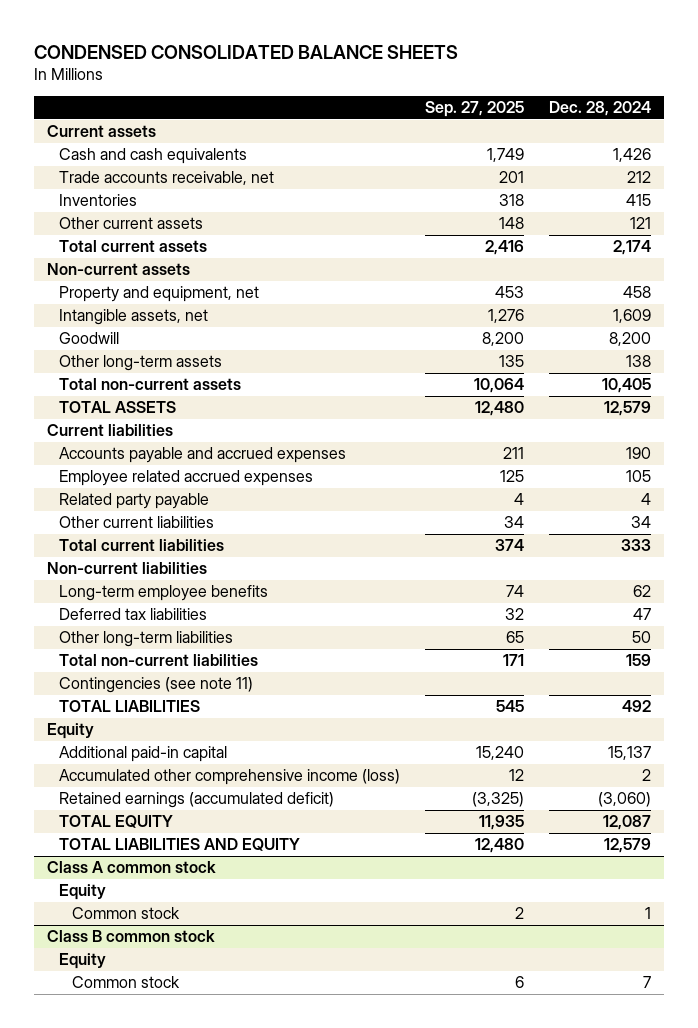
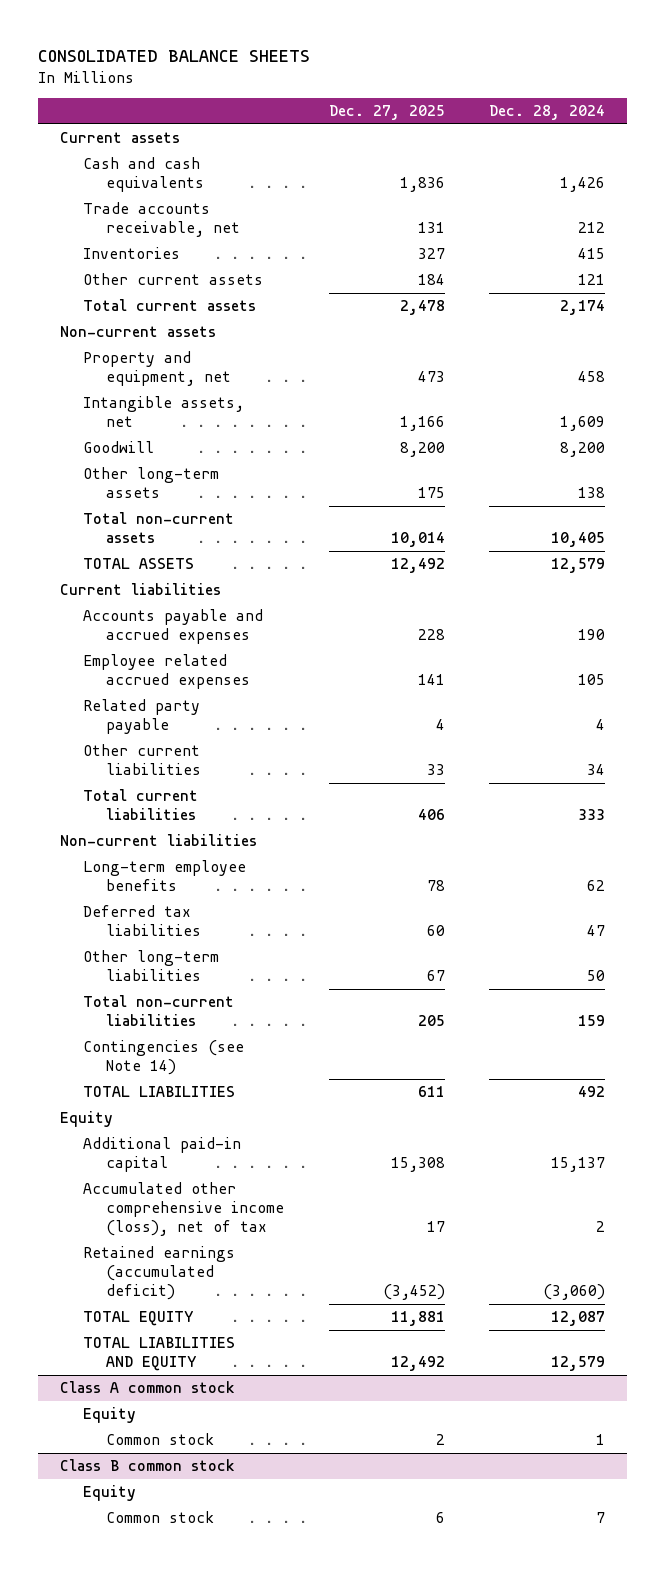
- CONDENSED CONSOLIDATED BALANCE SHEETS
+ CONSOLIDATED BALANCE SHEETS
- | Sep. 27, 2025 | Dec. 28, 2024
+ | Dec. 27, 2025 | Dec. 28, 2024
- Contingencies (see note 11)
+ Contingencies (see Note 14)
- Accumulated other comprehensive income (loss) | 12 | 2
+ Accumulated other comprehensive income (loss), net of tax | 17 | 2

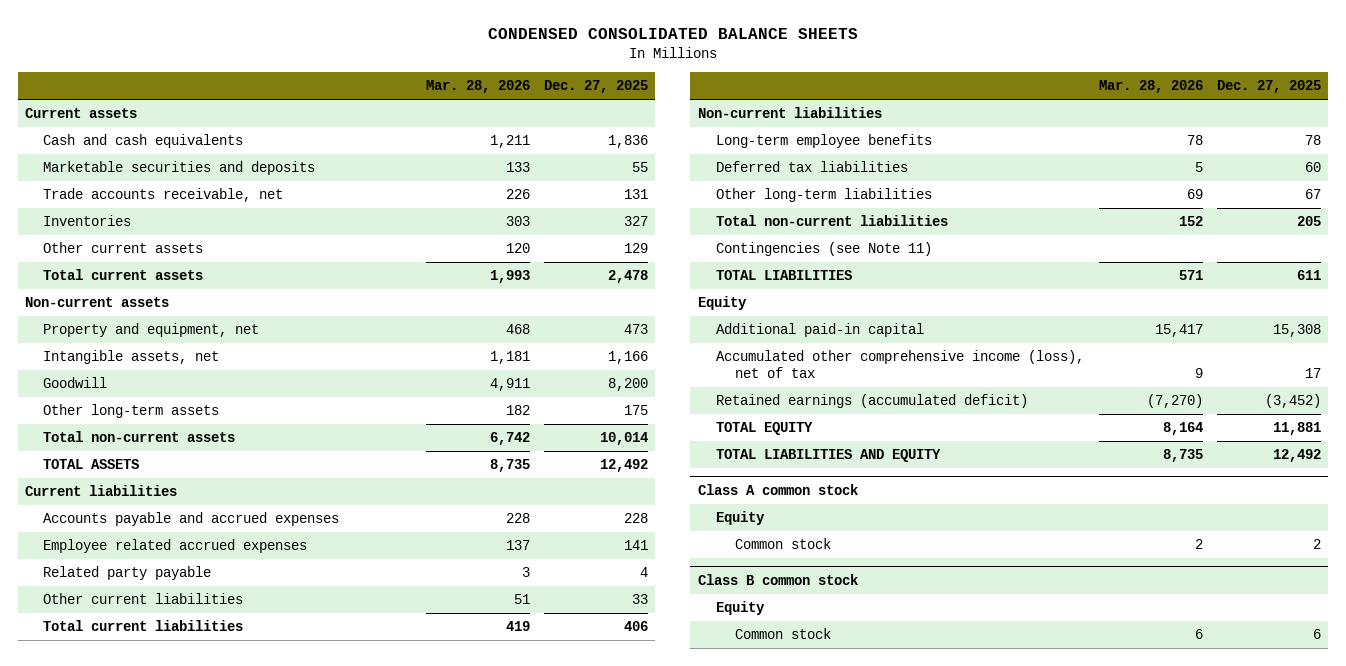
- CONSOLIDATED BALANCE SHEETS
+ CONDENSED CONSOLIDATED BALANCE SHEETS
- | Dec. 27, 2025 | Dec. 28, 2024
+ | Mar. 28, 2026 | Dec. 27, 2025
+ Marketable securities and deposits | 133 | 55
- Other current assets | 184 | 121
+ Other current assets | 120 | 129
- Contingencies (see Note 14)
+ Contingencies (see Note 11)

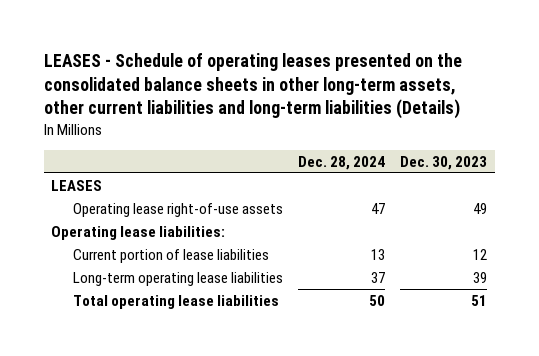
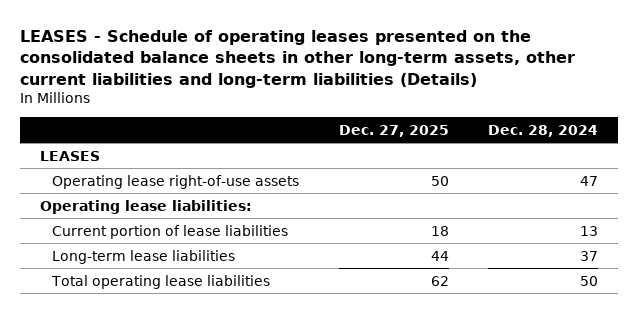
- | Dec. 28, 2024 | Dec. 30, 2023
+ | Dec. 27, 2025 | Dec. 28, 2024
- Long-term operating lease liabilities | 37 | 39
+ Long-term lease liabilities | 44 | 37

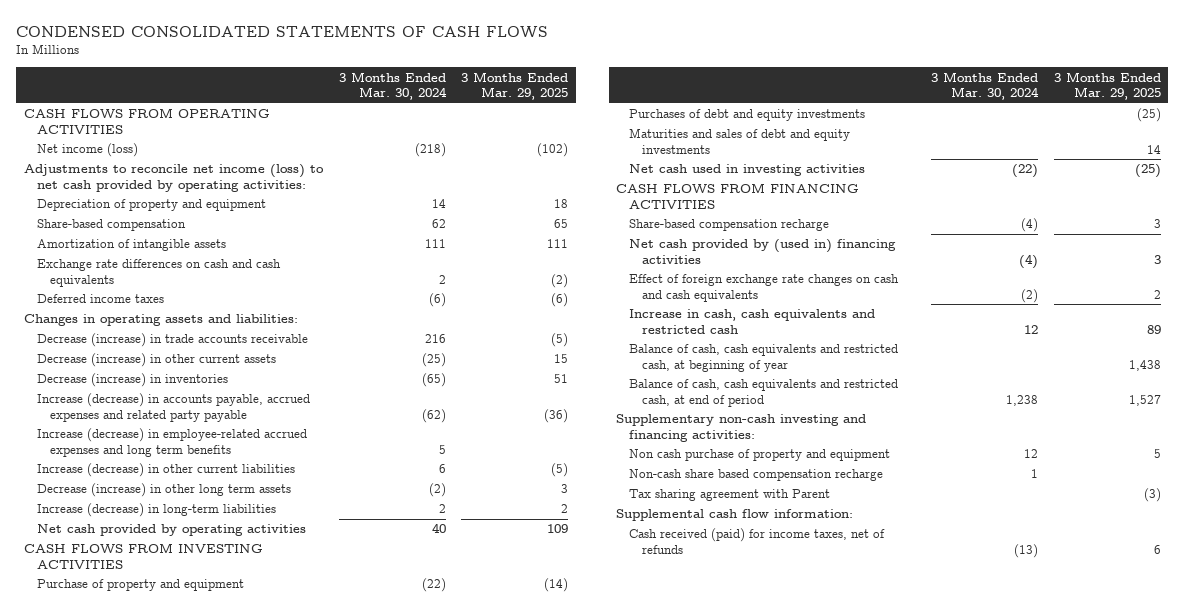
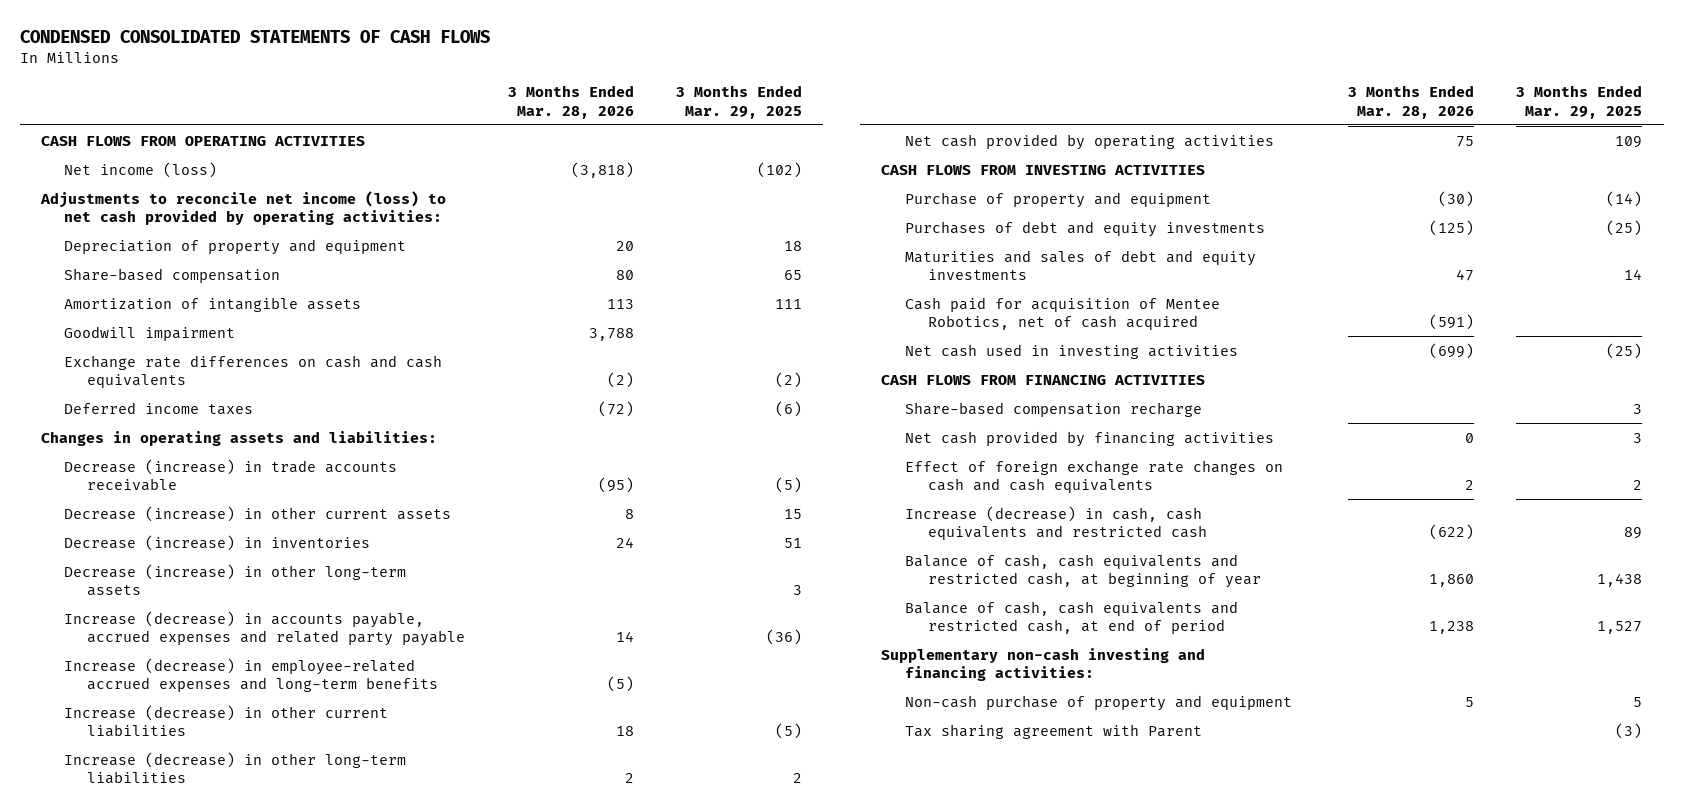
- | 3 Months Ended Mar. 30, 2024 | 3 Months Ended Mar. 29, 2025
+ | 3 Months Ended Mar. 28, 2026 | 3 Months Ended Mar. 29, 2025
+ Goodwill impairment | 3,788 |
+ Decrease (increase) in other long-term assets | | 3
- Increase (decrease) in employee-related accrued expenses and long term benefits | 5 |
+ Increase (decrease) in employee-related accrued expenses and long-term benefits | (5) |
- Decrease (increase) in other long term assets | (2) | 3
- Increase (decrease) in long-term liabilities | 2 | 2
+ Increase (decrease) in other long-term liabilities | 2 | 2
+ Cash paid for acquisition of Mentee Robotics, net of cash acquired | (591) |
- Net cash provided by (used in) financing activities | (4) | 3
+ Net cash provided by financing activities | 0 | 3
- Increase in cash, cash equivalents and restricted cash | 12 | 89
+ Increase (decrease) in cash, cash equivalents and restricted cash | (622) | 89
- Non cash purchase of property and equipment | 12 | 5
- Non-cash share based compensation recharge | 1 |
+ Non-cash purchase of property and equipment | 5 | 5
- Supplemental cash flow information:
- Cash received (paid) for income taxes, net of refunds | (13) | 6

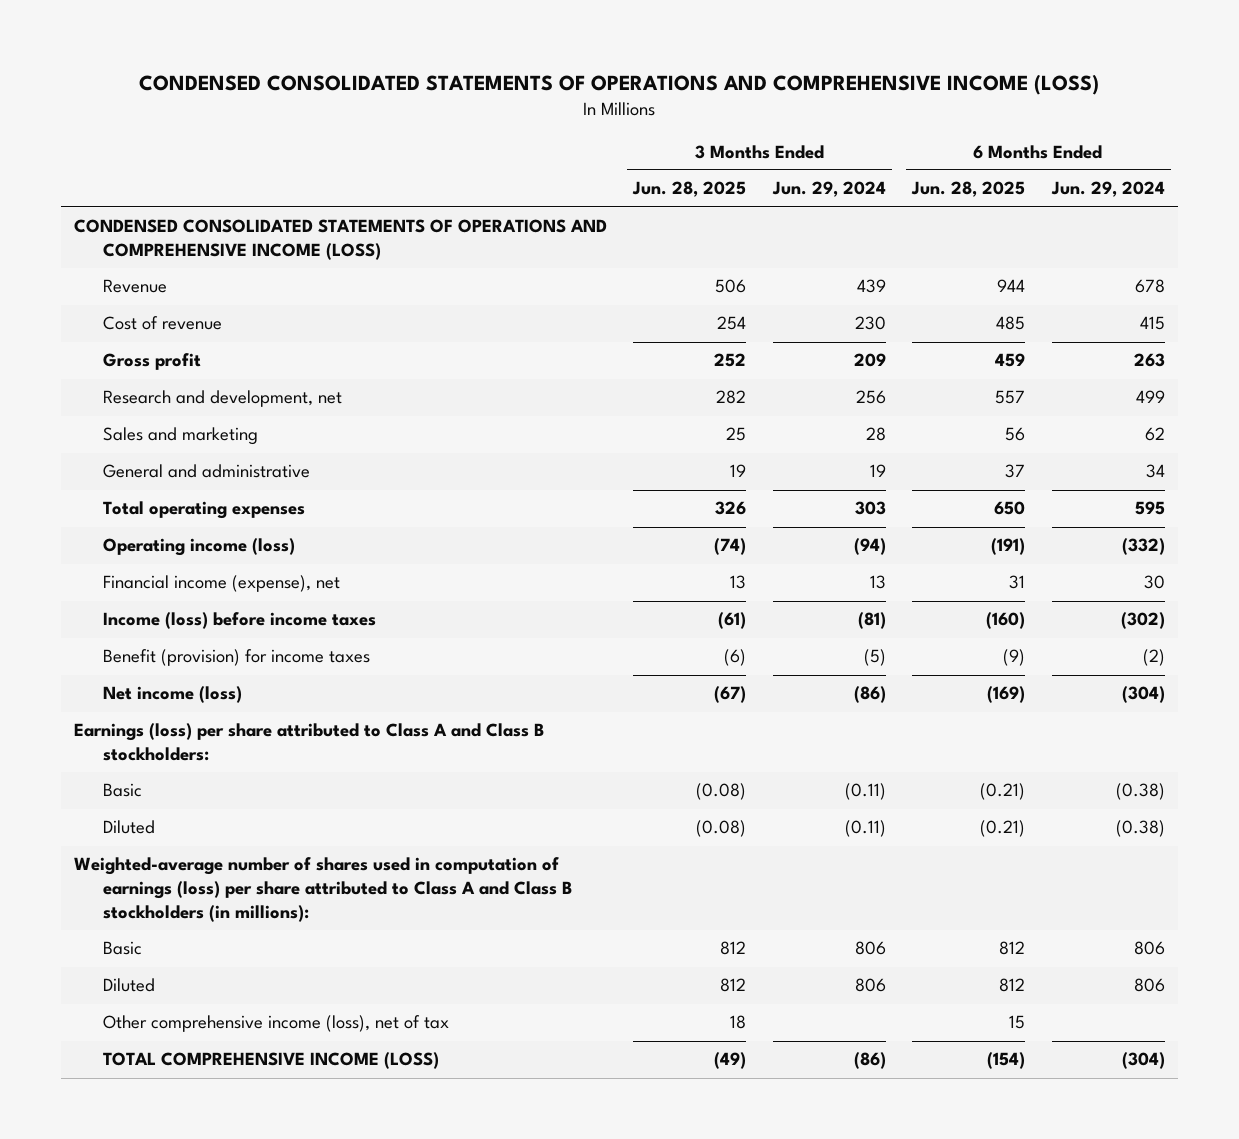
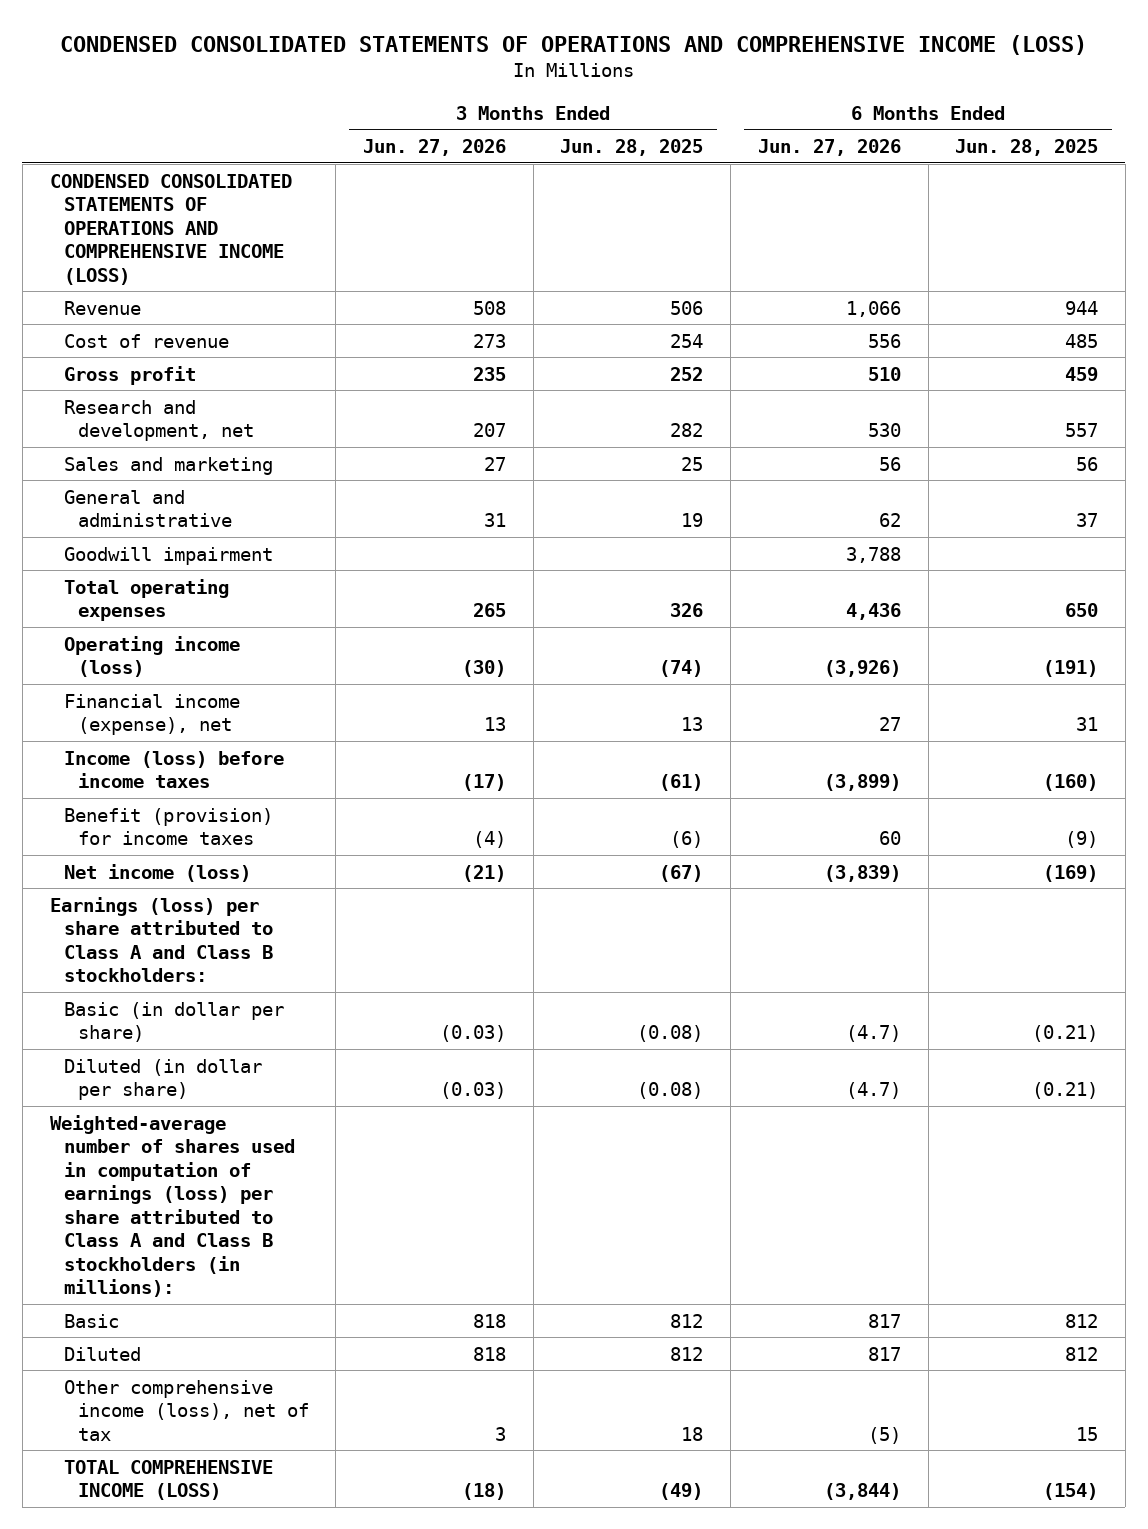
- | 3 Months Ended Jun. 28, 2025 | 3 Months Ended Jun. 29, 2024 | 6 Months Ended Jun. 28, 2025 | 6 Months Ended Jun. 29, 2024
+ | 3 Months Ended Jun. 27, 2026 | 3 Months Ended Jun. 28, 2025 | 6 Months Ended Jun. 27, 2026 | 6 Months Ended Jun. 28, 2025
+ Goodwill impairment | | | 3,788 |
- Basic | (0.08) | (0.11) | (0.21) | (0.38)
- Diluted | (0.08) | (0.11) | (0.21) | (0.38)
+ Basic (in dollar per share) | (0.03) | (0.08) | (4.7) | (0.21)
+ Diluted (in dollar per share) | (0.03) | (0.08) | (4.7) | (0.21)

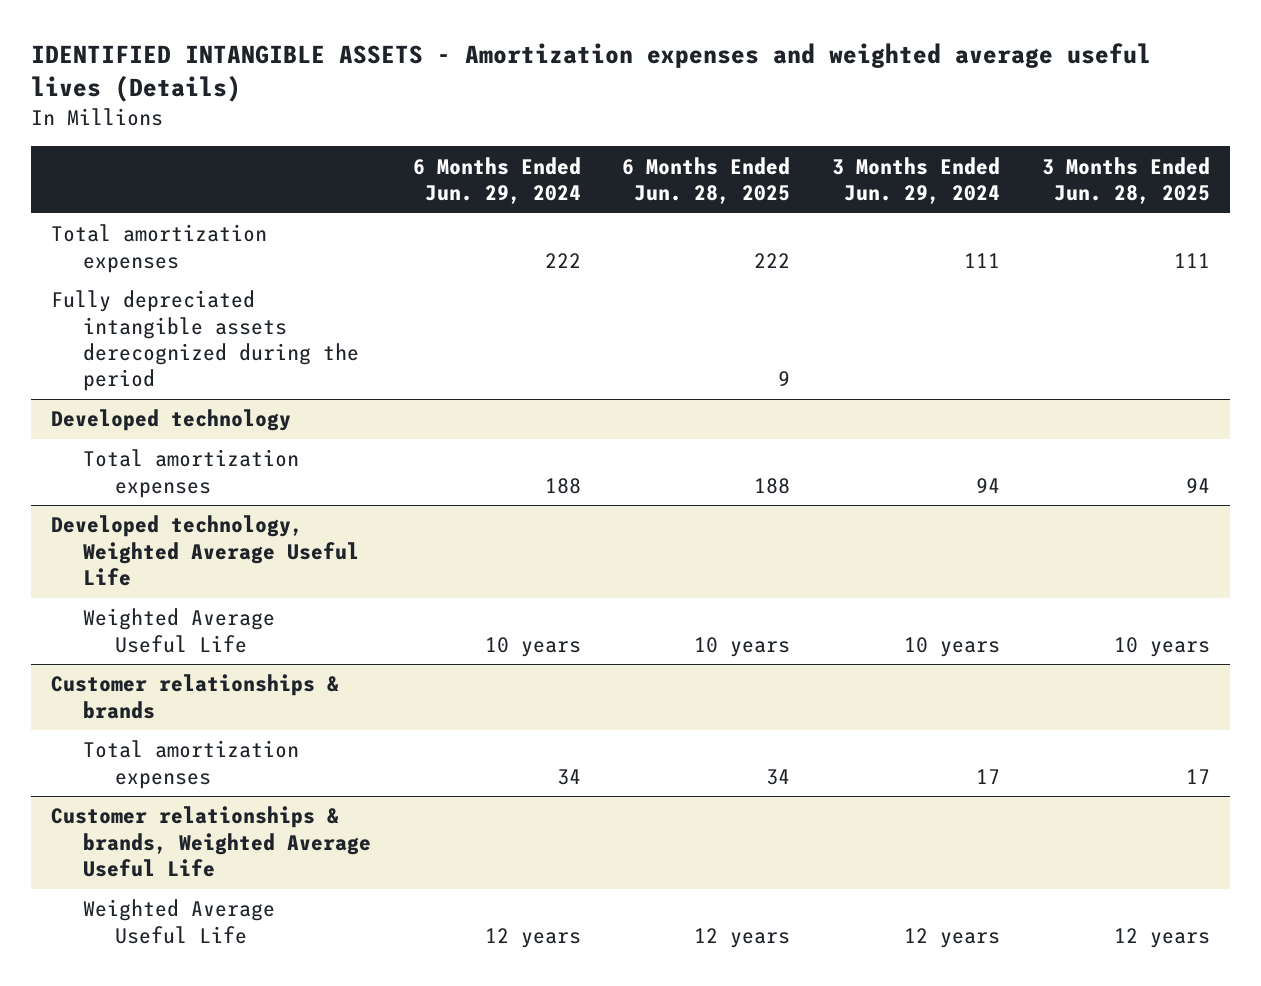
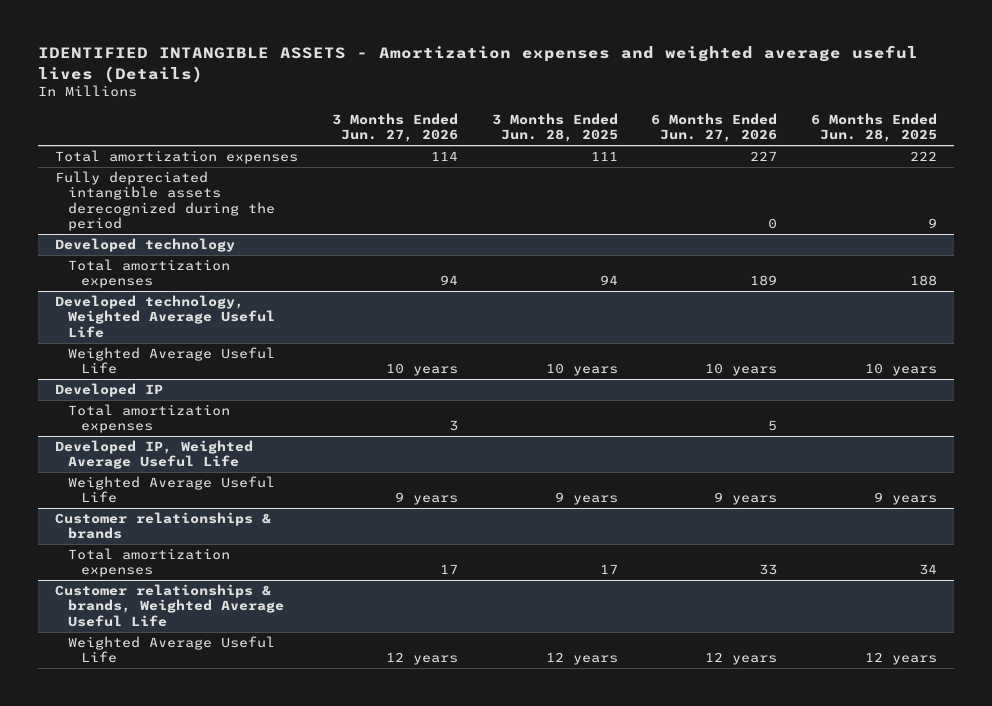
- | 6 Months Ended Jun. 29, 2024 | 6 Months Ended Jun. 28, 2025 | 3 Months Ended Jun. 29, 2024 | 3 Months Ended Jun. 28, 2025
+ | 3 Months Ended Jun. 27, 2026 | 3 Months Ended Jun. 28, 2025 | 6 Months Ended Jun. 27, 2026 | 6 Months Ended Jun. 28, 2025
+ Developed IP
+ Total amortization expenses | 3 | | 5 |
+ Developed IP, Weighted Average Useful Life
+ Weighted Average Useful Life | 9 years | 9 years | 9 years | 9 years

